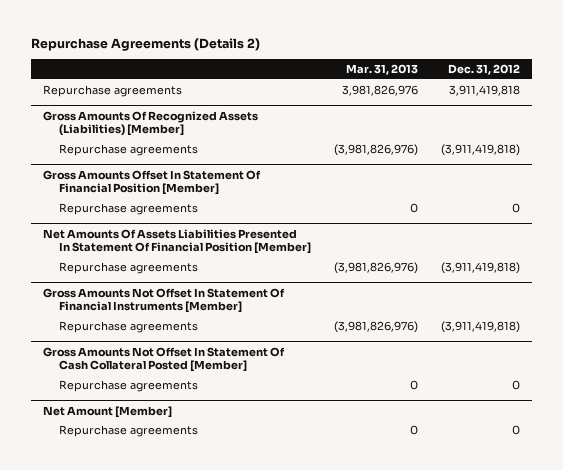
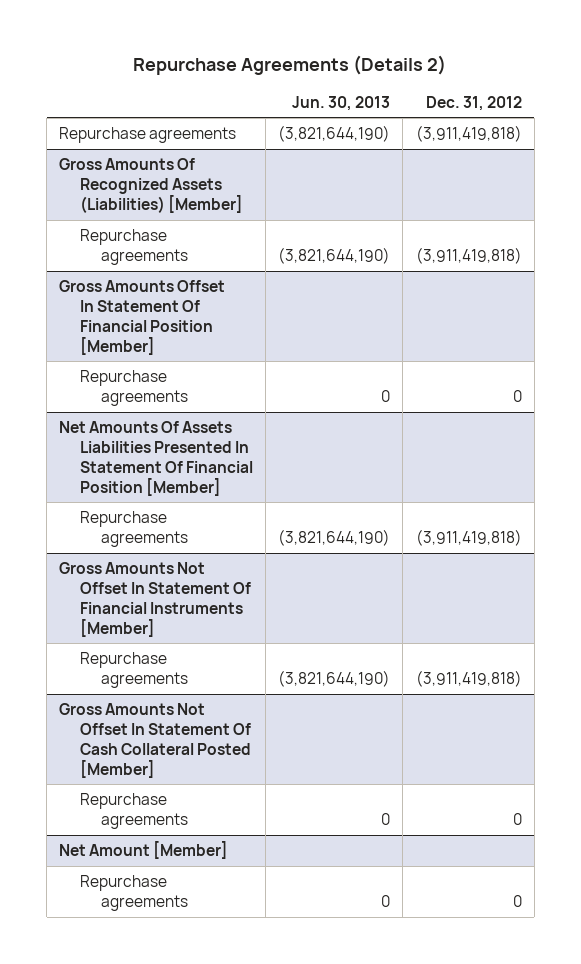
- | Mar. 31, 2013 | Dec. 31, 2012
+ | Jun. 30, 2013 | Dec. 31, 2012
- Repurchase agreements | 3,981,826,976 | 3,911,419,818
+ Repurchase agreements | (3,821,644,190) | (3,911,419,818)

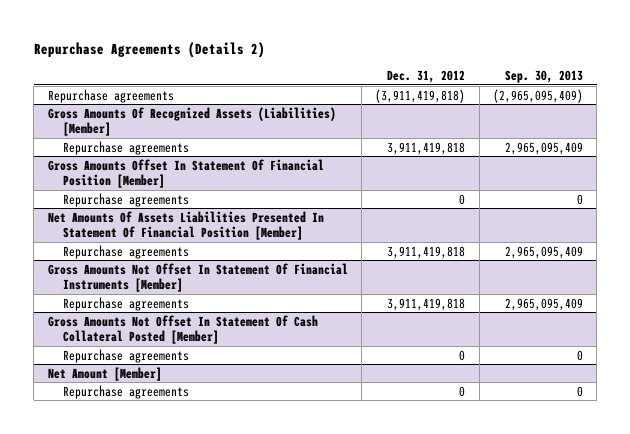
- | Jun. 30, 2013 | Dec. 31, 2012
+ | Dec. 31, 2012 | Sep. 30, 2013
@ Gross Amounts Of Recognized Assets (Liabilities) [Member]
- Repurchase agreements | (3,821,644,190) | (3,911,419,818)
+ Repurchase agreements | 3,911,419,818 | 2,965,095,409
@ Net Amounts Of Assets Liabilities Presented In Statement Of Financial Position [Member]
- Repurchase agreements | (3,821,644,190) | (3,911,419,818)
+ Repurchase agreements | 3,911,419,818 | 2,965,095,409
@ Gross Amounts Not Offset In Statement Of Financial Instruments [Member]
- Repurchase agreements | (3,821,644,190) | (3,911,419,818)
+ Repurchase agreements | 3,911,419,818 | 2,965,095,409

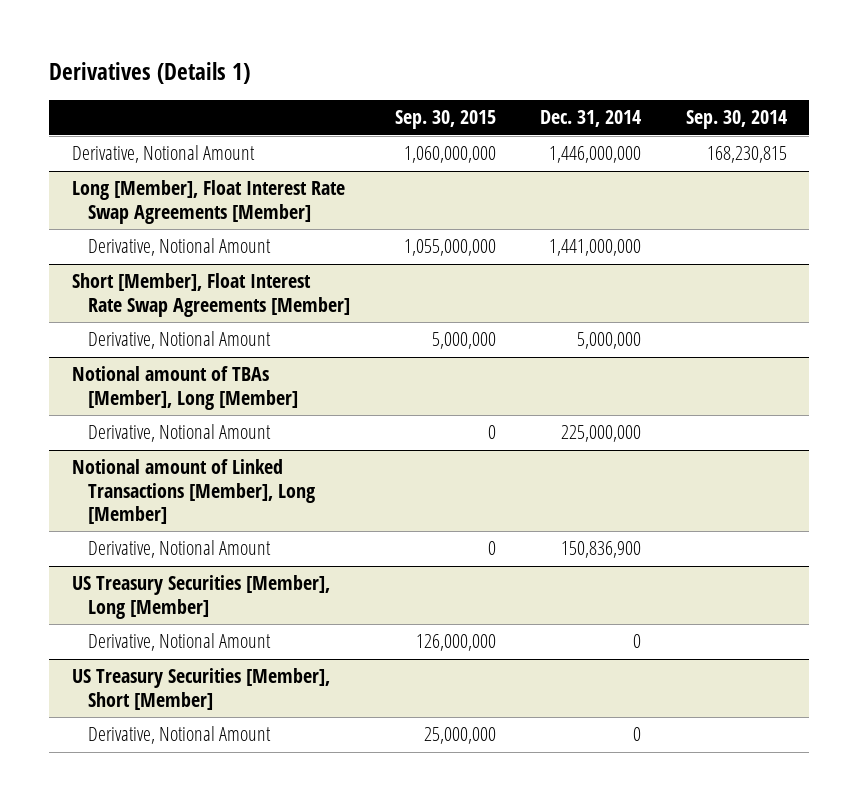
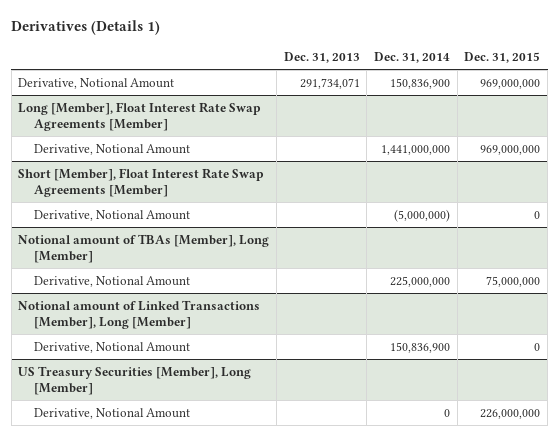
- | Sep. 30, 2015 | Dec. 31, 2014 | Sep. 30, 2014
+ | Dec. 31, 2013 | Dec. 31, 2014 | Dec. 31, 2015
- Derivative, Notional Amount | 1,060,000,000 | 1,446,000,000 | 168,230,815
+ Derivative, Notional Amount | 291,734,071 | 150,836,900 | 969,000,000
@ Short [Member], Float Interest Rate Swap Agreements [Member]
- Derivative, Notional Amount | 5,000,000 | 5,000,000 |
+ Derivative, Notional Amount | | (5,000,000) | 0
- US Treasury Securities [Member], Short [Member]
- Derivative, Notional Amount | 25,000,000 | 0 |

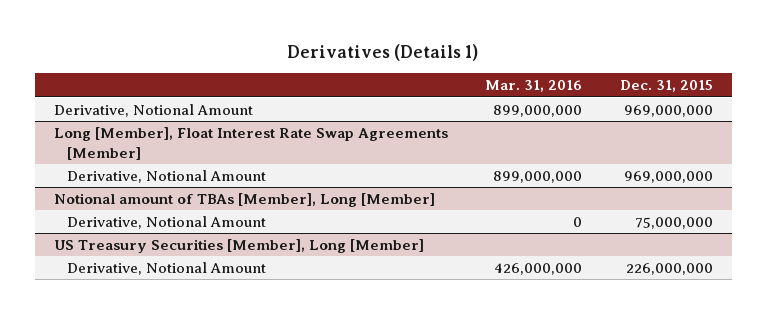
- | Dec. 31, 2013 | Dec. 31, 2014 | Dec. 31, 2015
+ | Mar. 31, 2016 | Dec. 31, 2015
- Short [Member], Float Interest Rate Swap Agreements [Member]
- Derivative, Notional Amount | | (5,000,000) | 0
- Notional amount of Linked Transactions [Member], Long [Member]
- Derivative, Notional Amount | | 150,836,900 | 0

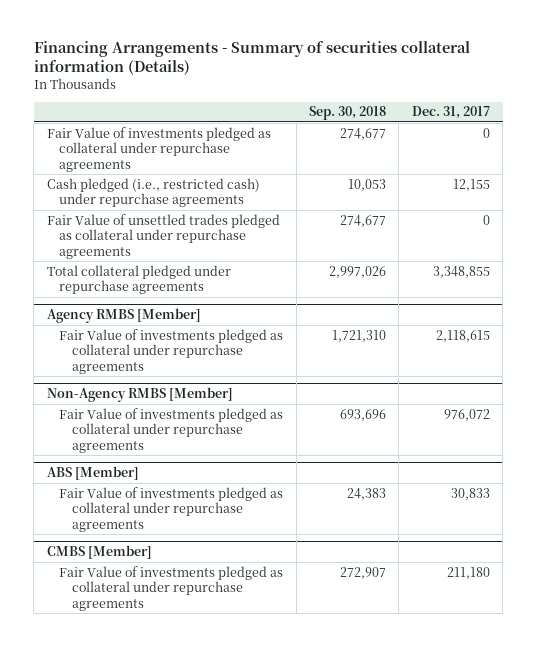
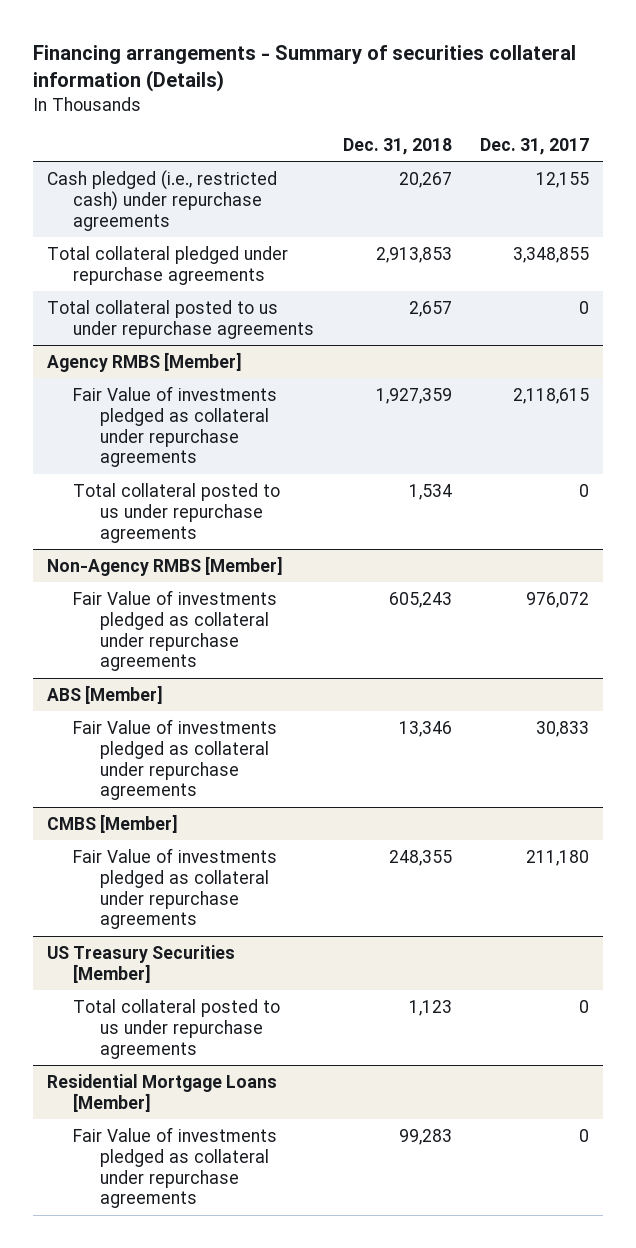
- Financing Arrangements - Summary of securities collateral information (Details)
+ Financing arrangements - Summary of securities collateral information (Details)
- | Sep. 30, 2018 | Dec. 31, 2017
+ | Dec. 31, 2018 | Dec. 31, 2017
- Fair Value of investments pledged as collateral under repurchase agreements | 274,677 | 0
- Fair Value of unsettled trades pledged as collateral under repurchase agreements | 274,677 | 0
+ Total collateral posted to us under repurchase agreements | 2,657 | 0
@ Agency RMBS [Member]
+ Total collateral posted to us under repurchase agreements | 1,534 | 0
+ US Treasury Securities [Member]
+ Total collateral posted to us under repurchase agreements | 1,123 | 0
+ Residential Mortgage Loans [Member]
+ Fair Value of investments pledged as collateral under repurchase agreements | 99,283 | 0

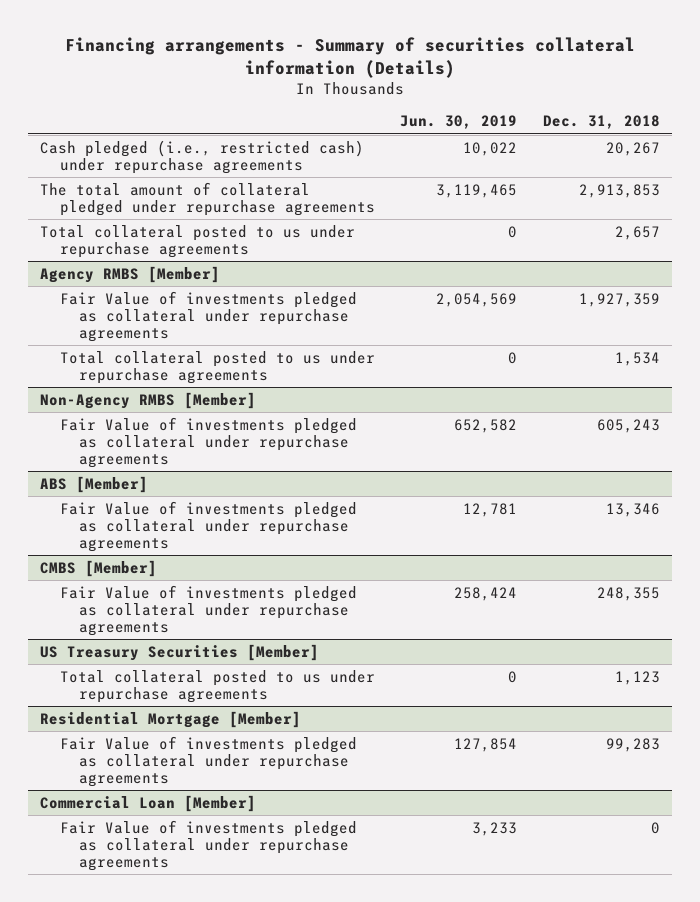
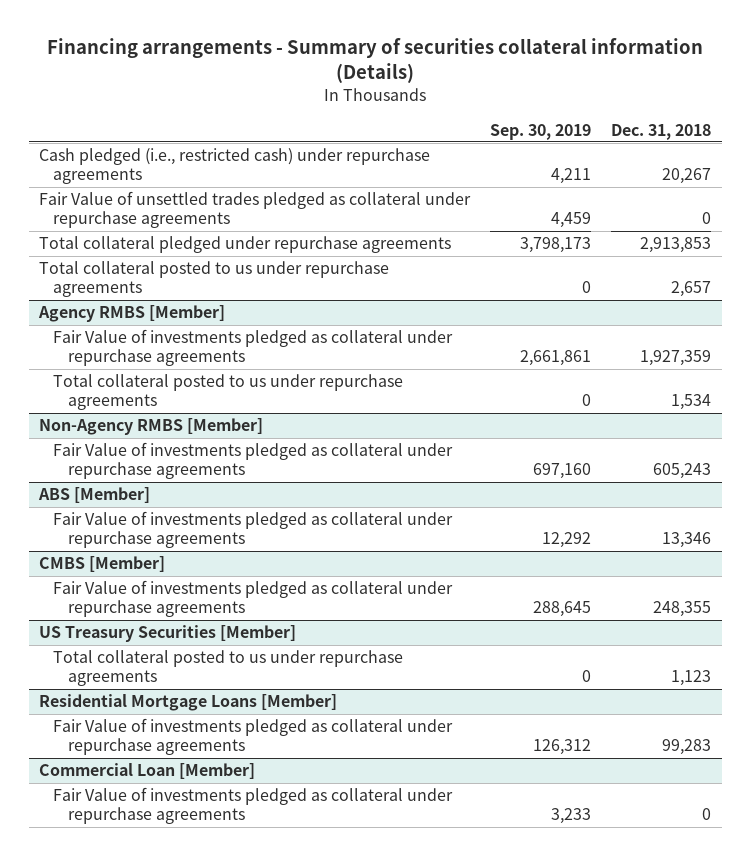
- | Jun. 30, 2019 | Dec. 31, 2018
+ | Sep. 30, 2019 | Dec. 31, 2018
- The total amount of collateral pledged under repurchase agreements | 3,119,465 | 2,913,853
+ Fair Value of unsettled trades pledged as collateral under repurchase agreements | 4,459 | 0
+ Total collateral pledged under repurchase agreements | 3,798,173 | 2,913,853
- Residential Mortgage [Member]
+ Residential Mortgage Loans [Member]

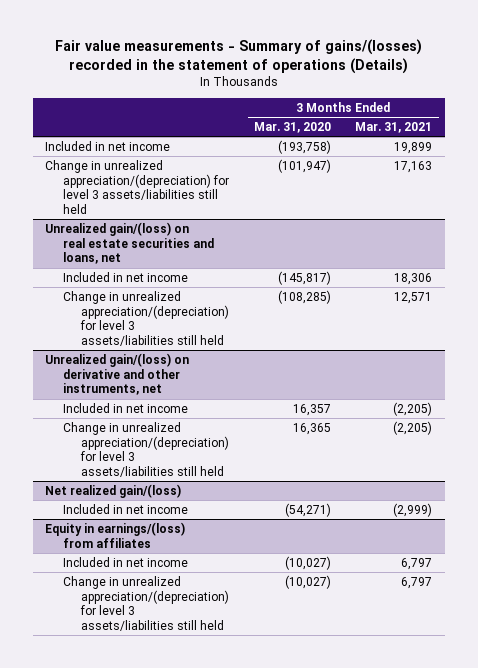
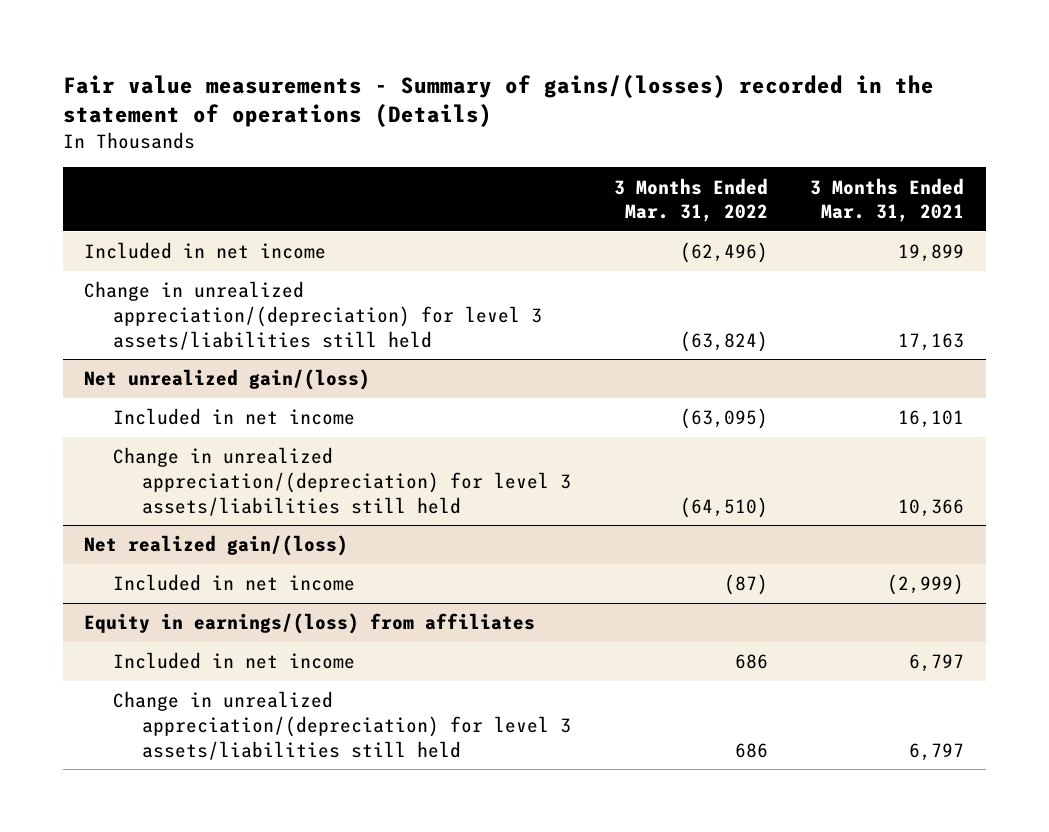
- | 3 Months Ended Mar. 31, 2020 | 3 Months Ended Mar. 31, 2021
+ | 3 Months Ended Mar. 31, 2022 | 3 Months Ended Mar. 31, 2021
- Unrealized gain/(loss) on real estate securities and loans, net
- Included in net income | (145,817) | 18,306
- Change in unrealized appreciation/(depreciation) for level 3 assets/liabilities still held | (108,285) | 12,571
- Unrealized gain/(loss) on derivative and other instruments, net
- Included in net income | 16,357 | (2,205)
- Change in unrealized appreciation/(depreciation) for level 3 assets/liabilities still held | 16,365 | (2,205)
+ Net unrealized gain/(loss)
+ Included in net income | (63,095) | 16,101
+ Change in unrealized appreciation/(depreciation) for level 3 assets/liabilities still held | (64,510) | 10,366

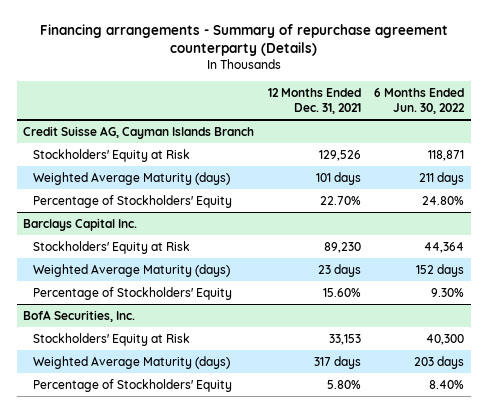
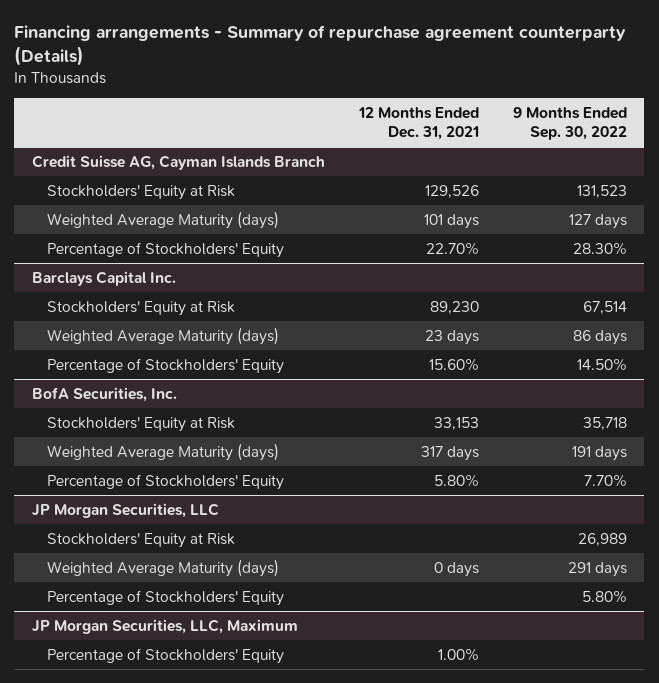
- | 12 Months Ended Dec. 31, 2021 | 6 Months Ended Jun. 30, 2022
+ | 12 Months Ended Dec. 31, 2021 | 9 Months Ended Sep. 30, 2022
+ JP Morgan Securities, LLC
+ Stockholders' Equity at Risk | | 26,989
+ Weighted Average Maturity (days) | 0 days | 291 days
+ Percentage of Stockholders' Equity | | 5.80%
+ JP Morgan Securities, LLC, Maximum
+ Percentage of Stockholders' Equity | 1.00% |

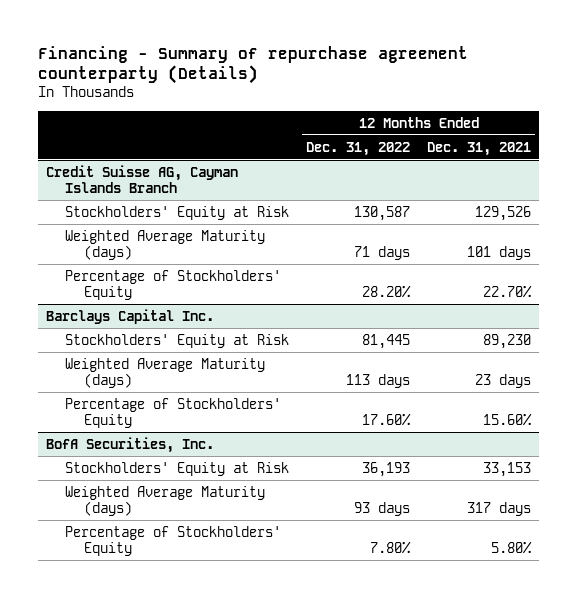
- Financing arrangements - Summary of repurchase agreement counterparty (Details)
+ Financing - Summary of repurchase agreement counterparty (Details)
- | 12 Months Ended Dec. 31, 2021 | 9 Months Ended Sep. 30, 2022
+ | 12 Months Ended Dec. 31, 2022 | 12 Months Ended Dec. 31, 2021
- JP Morgan Securities, LLC
- Stockholders' Equity at Risk | | 26,989
- Weighted Average Maturity (days) | 0 days | 291 days
- Percentage of Stockholders' Equity | | 5.80%
- JP Morgan Securities, LLC, Maximum
- Percentage of Stockholders' Equity | 1.00% |

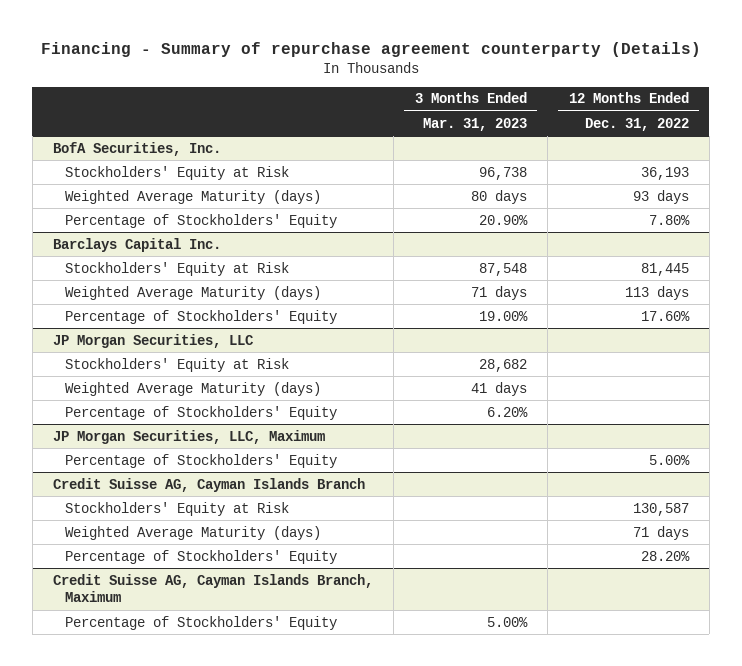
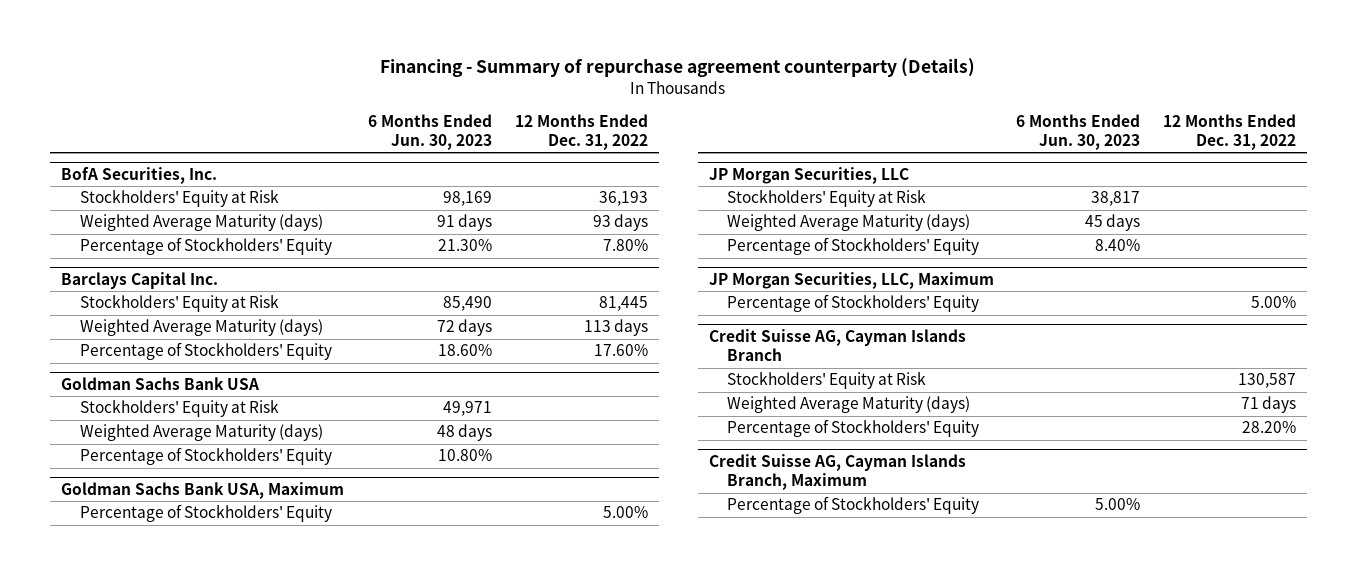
- | 3 Months Ended Mar. 31, 2023 | 12 Months Ended Dec. 31, 2022
+ | 6 Months Ended Jun. 30, 2023 | 12 Months Ended Dec. 31, 2022
+ Goldman Sachs Bank USA
+ Stockholders' Equity at Risk | 49,971 |
+ Weighted Average Maturity (days) | 48 days |
+ Percentage of Stockholders' Equity | 10.80% |
+ Goldman Sachs Bank USA, Maximum
+ Percentage of Stockholders' Equity | | 5.00%

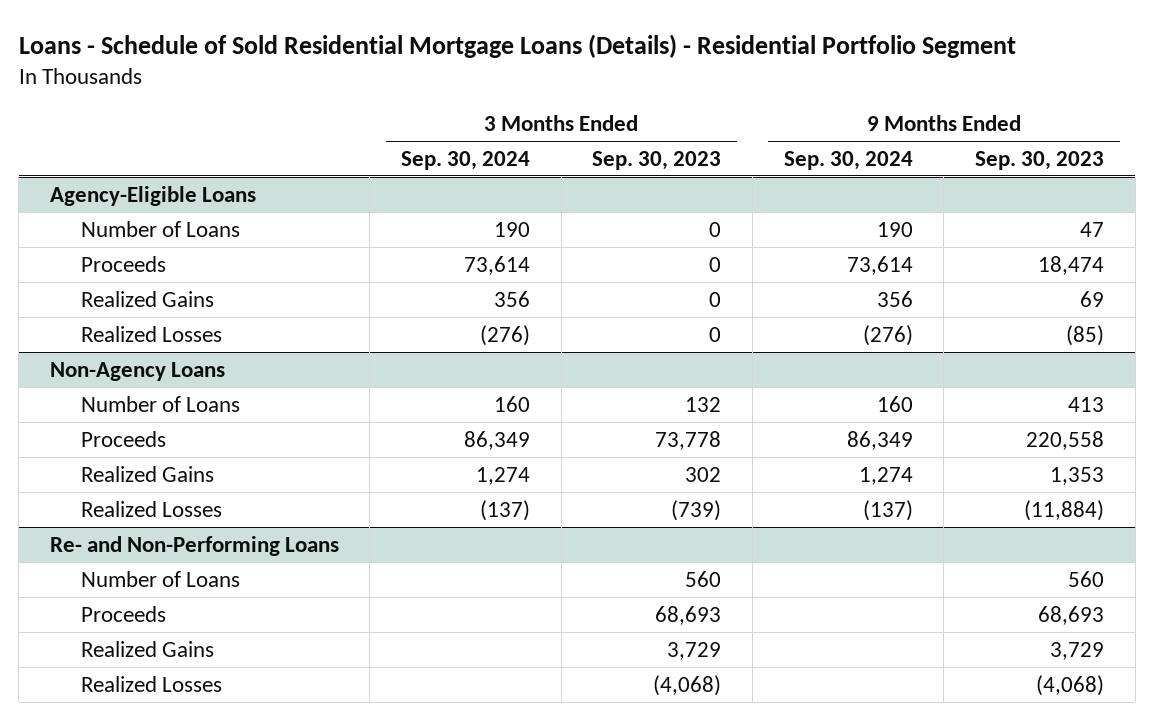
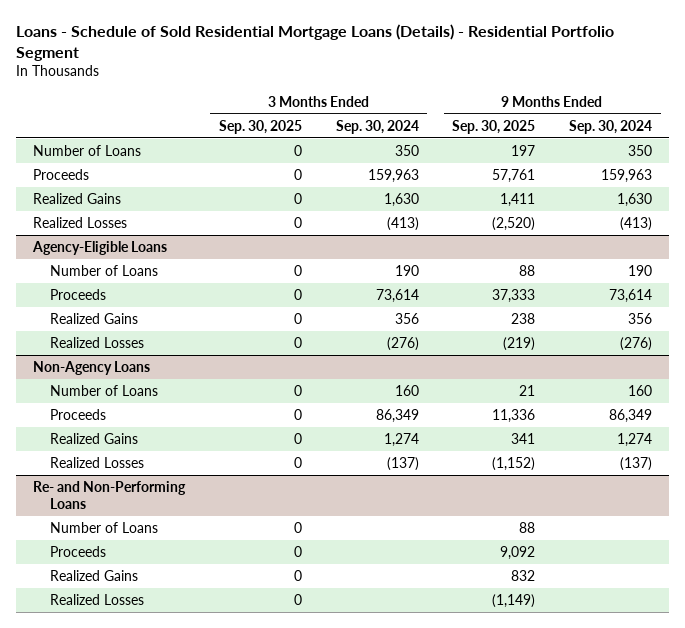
- | 3 Months Ended Sep. 30, 2024 | 3 Months Ended Sep. 30, 2023 | 9 Months Ended Sep. 30, 2024 | 9 Months Ended Sep. 30, 2023
+ | 3 Months Ended Sep. 30, 2025 | 3 Months Ended Sep. 30, 2024 | 9 Months Ended Sep. 30, 2025 | 9 Months Ended Sep. 30, 2024
+ Number of Loans | 0 | 350 | 197 | 350
+ Proceeds | 0 | 159,963 | 57,761 | 159,963
+ Realized Gains | 0 | 1,630 | 1,411 | 1,630
+ Realized Losses | 0 | (413) | (2,520) | (413)

